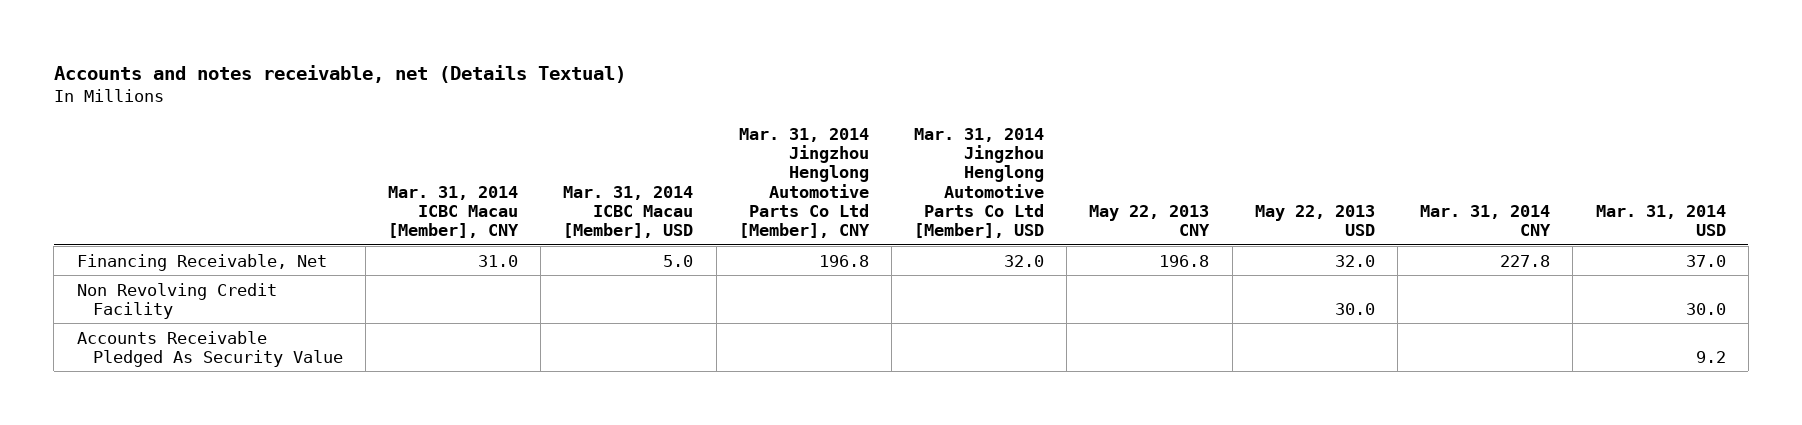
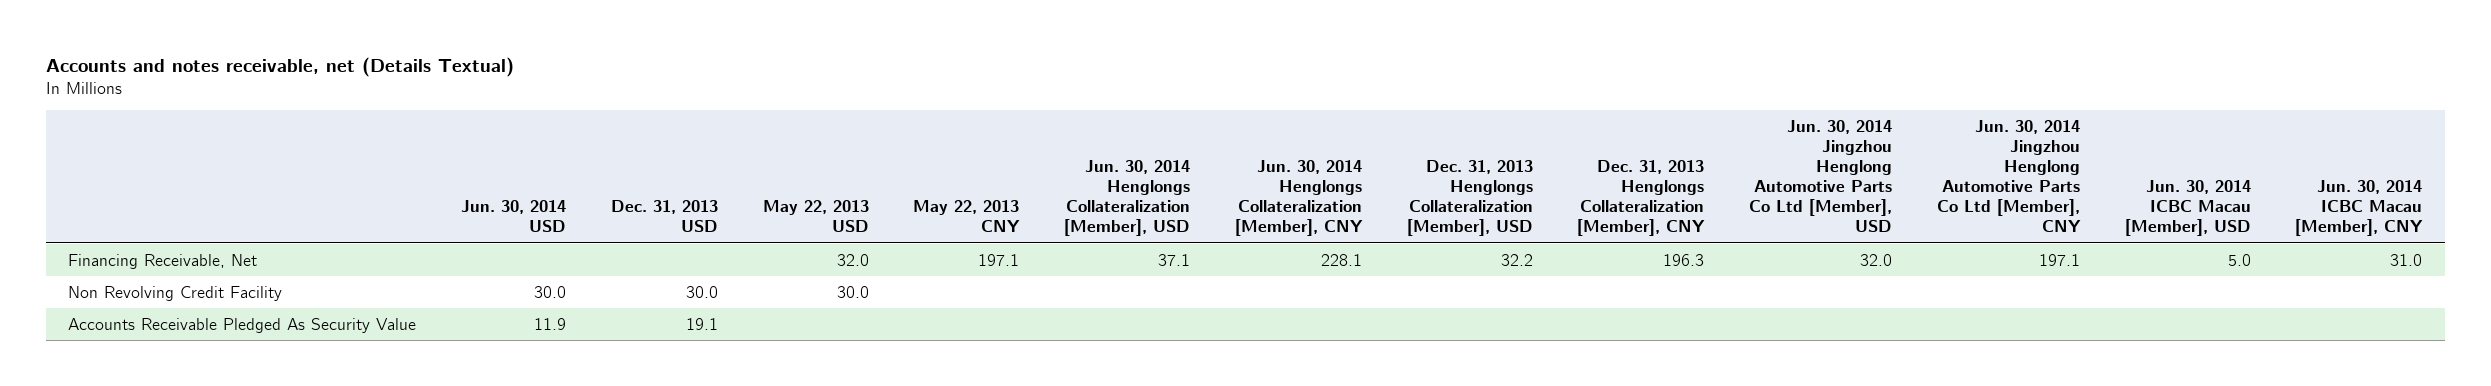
- | Mar. 31, 2014 ICBC Macau [Member], CNY | Mar. 31, 2014 ICBC Macau [Member], USD | Mar. 31, 2014 Jingzhou Henglong Automotive Parts Co Ltd [Member], CNY | Mar. 31, 2014 Jingzhou Henglong Automotive Parts Co Ltd [Member], USD | May 22, 2013 CNY | May 22, 2013 USD | Mar. 31, 2014 CNY | Mar. 31, 2014 USD
+ | Jun. 30, 2014 USD | Dec. 31, 2013 USD | May 22, 2013 USD | May 22, 2013 CNY | Jun. 30, 2014 Henglongs Collateralization [Member], USD | Jun. 30, 2014 Henglongs Collateralization [Member], CNY | Dec. 31, 2013 Henglongs Collateralization [Member], USD | Dec. 31, 2013 Henglongs Collateralization [Member], CNY | Jun. 30, 2014 Jingzhou Henglong Automotive Parts Co Ltd [Member], USD | Jun. 30, 2014 Jingzhou Henglong Automotive Parts Co Ltd [Member], CNY | Jun. 30, 2014 ICBC Macau [Member], USD | Jun. 30, 2014 ICBC Macau [Member], CNY
- Financing Receivable, Net | 31.0 | 5.0 | 196.8 | 32.0 | 196.8 | 32.0 | 227.8 | 37.0
+ Financing Receivable, Net | | | 32.0 | 197.1 | 37.1 | 228.1 | 32.2 | 196.3 | 32.0 | 197.1 | 5.0 | 31.0

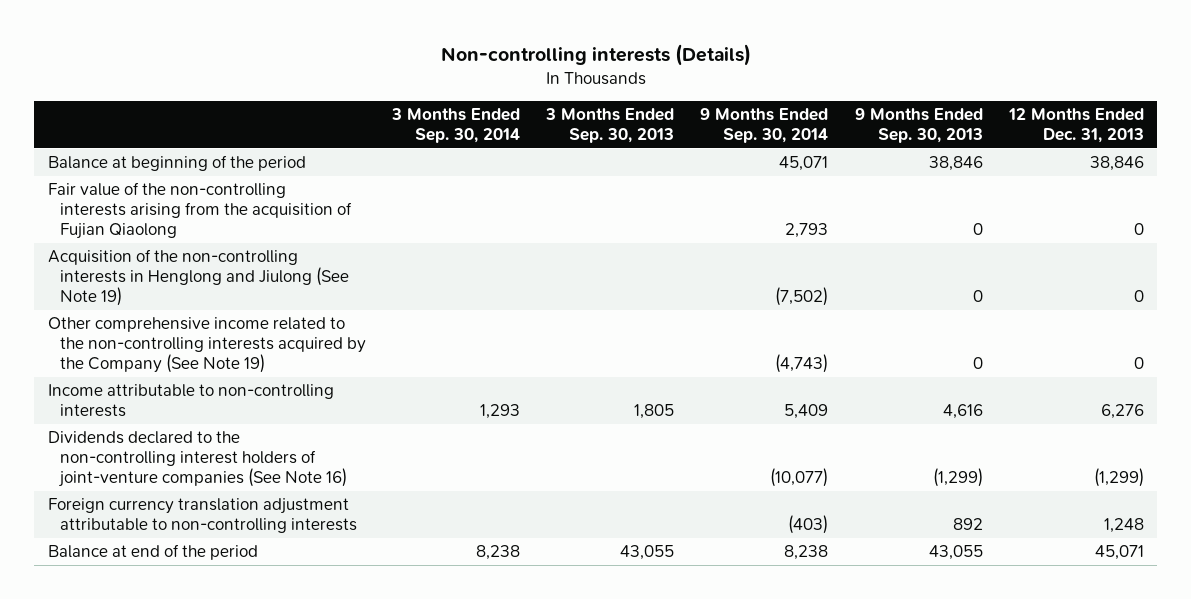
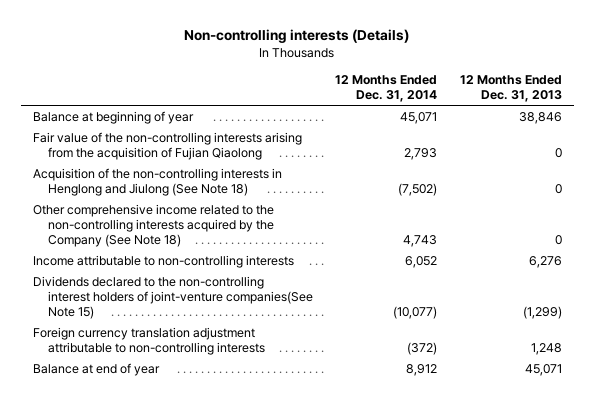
- | 3 Months Ended Sep. 30, 2014 | 3 Months Ended Sep. 30, 2013 | 9 Months Ended Sep. 30, 2014 | 9 Months Ended Sep. 30, 2013 | 12 Months Ended Dec. 31, 2013
+ | 12 Months Ended Dec. 31, 2014 | 12 Months Ended Dec. 31, 2013
- Balance at beginning of the period | | | 45,071 | 38,846 | 38,846
+ Balance at beginning of year | 45,071 | 38,846
- Acquisition of the non-controlling interests in Henglong and Jiulong (See Note 19) | | | (7,502) | 0 | 0
- Other comprehensive income related to the non-controlling interests acquired by the Company (See Note 19) | | | (4,743) | 0 | 0
+ Acquisition of the non-controlling interests in Henglong and Jiulong (See Note 18) | (7,502) | 0
+ Other comprehensive income related to the non-controlling interests acquired by the Company (See Note 18) | 4,743 | 0
- Dividends declared to the non-controlling interest holders of joint-venture companies (See Note 16) | | | (10,077) | (1,299) | (1,299)
+ Dividends declared to the non-controlling interest holders of joint-venture companies(See Note 15) | (10,077) | (1,299)
- Balance at end of the period | 8,238 | 43,055 | 8,238 | 43,055 | 45,071
+ Balance at end of year | 8,912 | 45,071

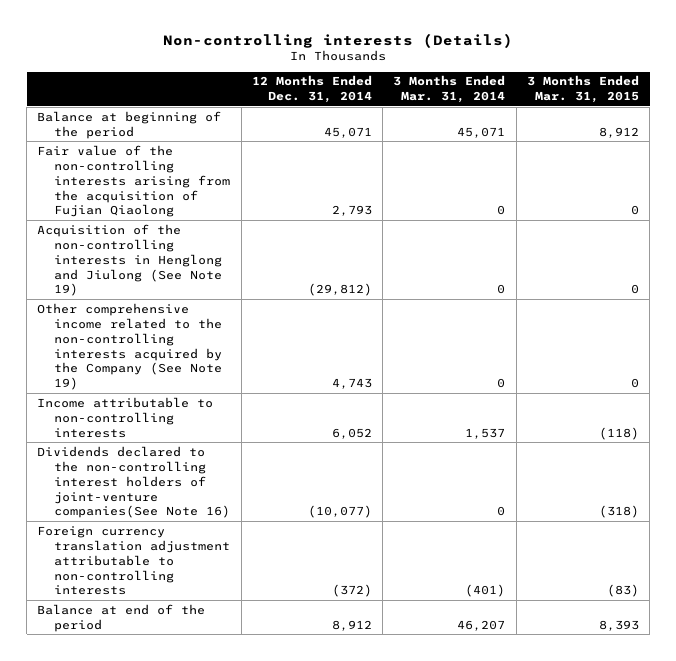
- | 12 Months Ended Dec. 31, 2014 | 12 Months Ended Dec. 31, 2013
+ | 12 Months Ended Dec. 31, 2014 | 3 Months Ended Mar. 31, 2014 | 3 Months Ended Mar. 31, 2015
- Balance at beginning of year | 45,071 | 38,846
+ Balance at beginning of the period | 45,071 | 45,071 | 8,912
- Acquisition of the non-controlling interests in Henglong and Jiulong (See Note 18) | (7,502) | 0
- Other comprehensive income related to the non-controlling interests acquired by the Company (See Note 18) | 4,743 | 0
+ Acquisition of the non-controlling interests in Henglong and Jiulong (See Note 19) | (29,812) | 0 | 0
+ Other comprehensive income related to the non-controlling interests acquired by the Company (See Note 19) | 4,743 | 0 | 0
- Dividends declared to the non-controlling interest holders of joint-venture companies(See Note 15) | (10,077) | (1,299)
+ Dividends declared to the non-controlling interest holders of joint-venture companies(See Note 16) | (10,077) | 0 | (318)
- Balance at end of year | 8,912 | 45,071
+ Balance at end of the period | 8,912 | 46,207 | 8,393

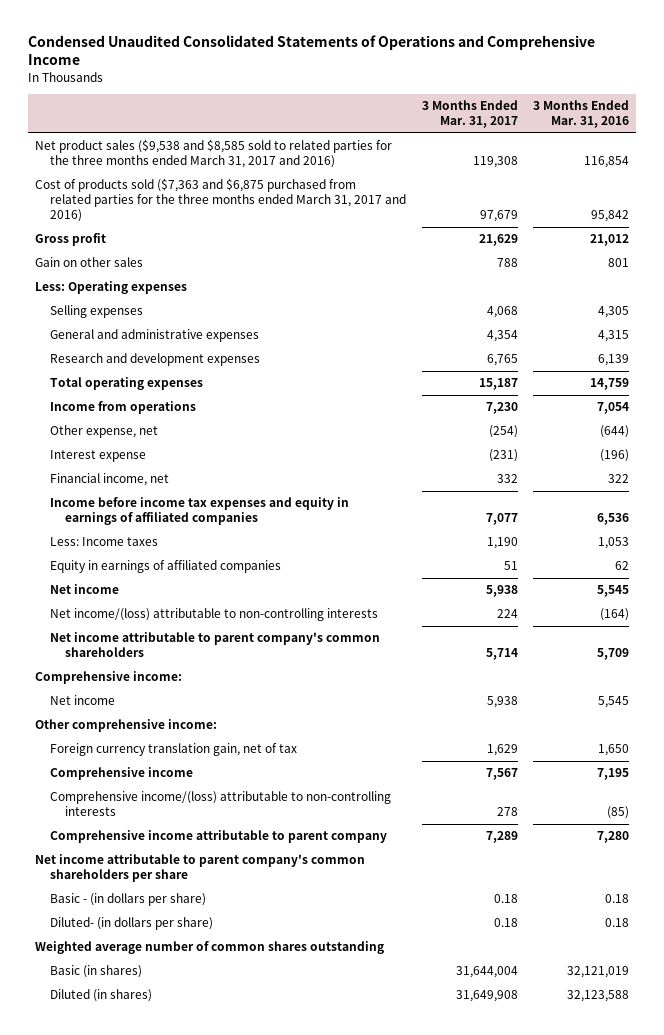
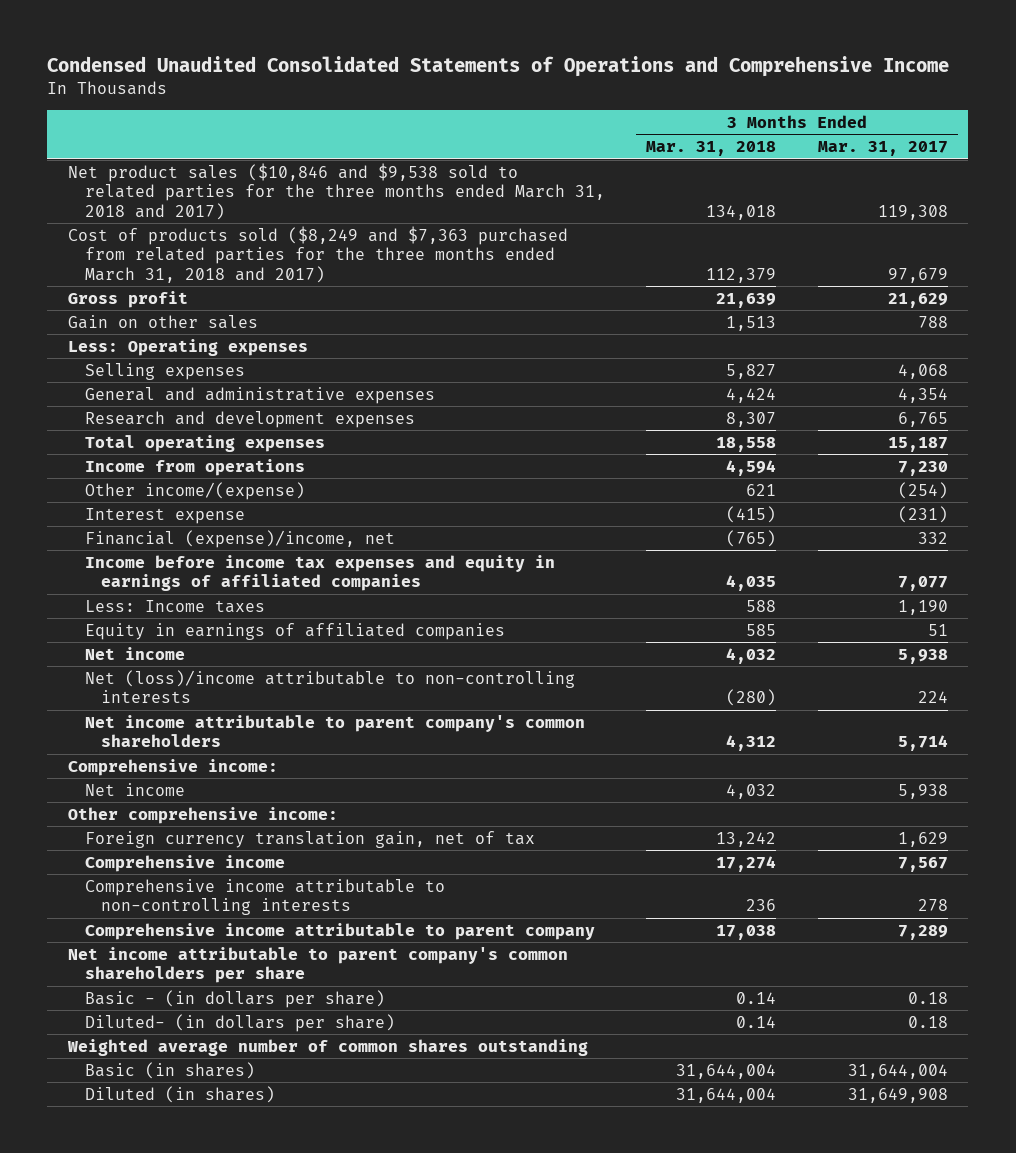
- | 3 Months Ended Mar. 31, 2017 | 3 Months Ended Mar. 31, 2016
+ | 3 Months Ended Mar. 31, 2018 | 3 Months Ended Mar. 31, 2017
- Net product sales ($9,538 and $8,585 sold to related parties for the three months ended March 31, 2017 and 2016) | 119,308 | 116,854
- Cost of products sold ($7,363 and $6,875 purchased from related parties for the three months ended March 31, 2017 and 2016) | 97,679 | 95,842
+ Net product sales ($10,846 and $9,538 sold to related parties for the three months ended March 31, 2018 and 2017) | 134,018 | 119,308
+ Cost of products sold ($8,249 and $7,363 purchased from related parties for the three months ended March 31, 2018 and 2017) | 112,379 | 97,679
- Other expense, net | (254) | (644)
+ Other income/(expense) | 621 | (254)
- Financial income, net | 332 | 322
+ Financial (expense)/income, net | (765) | 332
- Net income/(loss) attributable to non-controlling interests | 224 | (164)
+ Net (loss)/income attributable to non-controlling interests | (280) | 224
- Comprehensive income/(loss) attributable to non-controlling interests | 278 | (85)
+ Comprehensive income attributable to non-controlling interests | 236 | 278

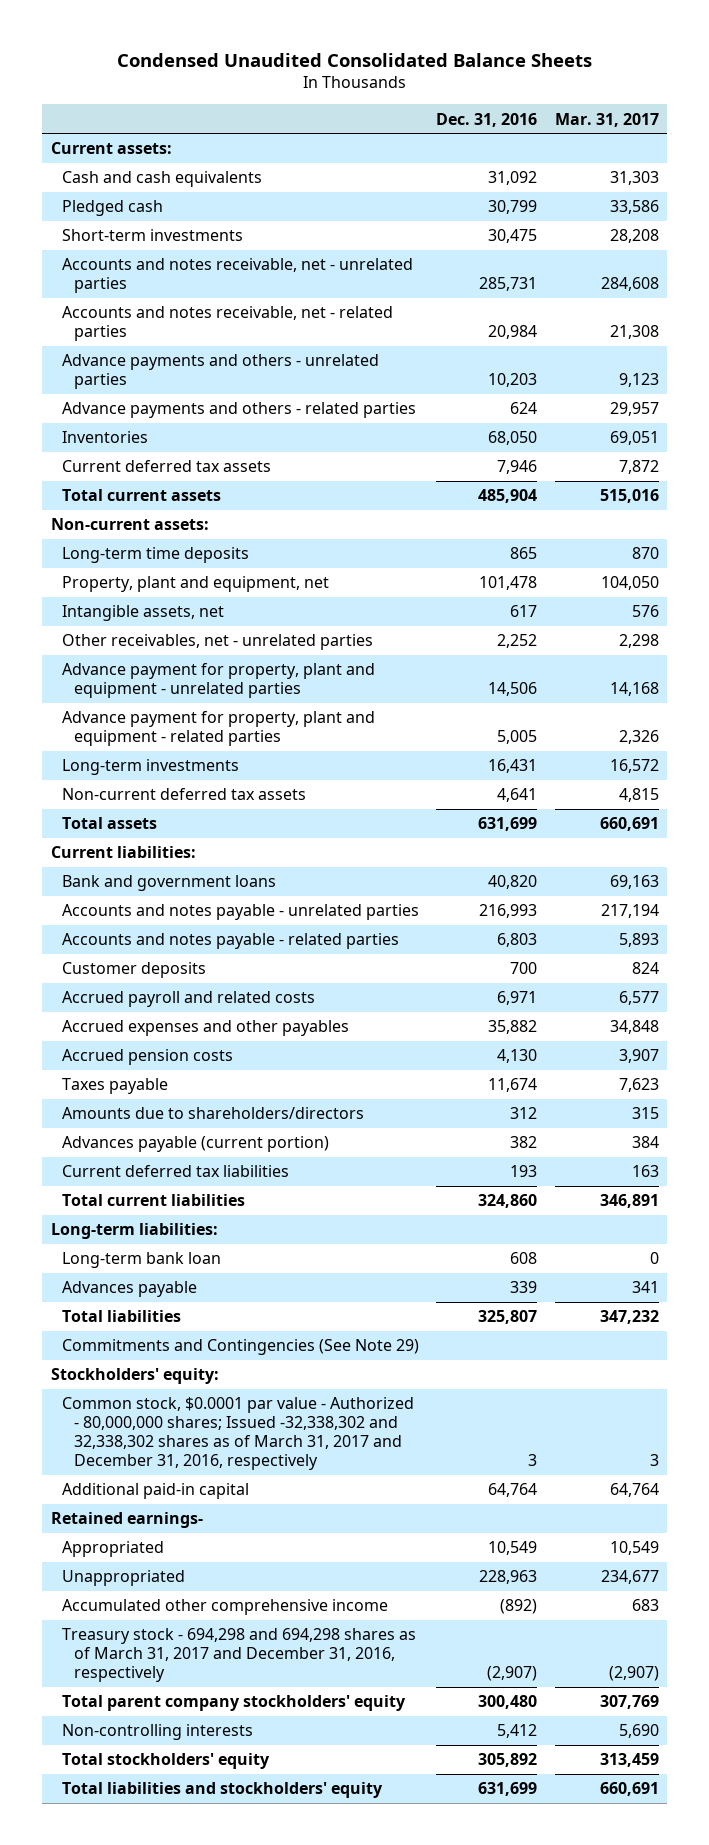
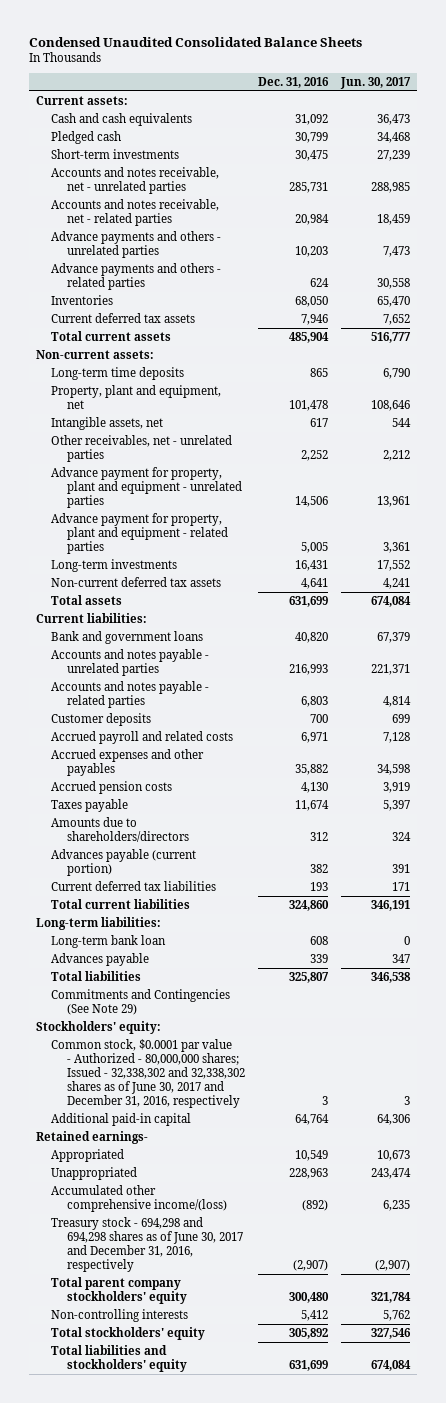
- | Dec. 31, 2016 | Mar. 31, 2017
+ | Dec. 31, 2016 | Jun. 30, 2017
- Common stock, $0.0001 par value - Authorized - 80,000,000 shares; Issued -32,338,302 and 32,338,302 shares as of March 31, 2017 and December 31, 2016, respectively | 3 | 3
+ Common stock, $0.0001 par value - Authorized - 80,000,000 shares; Issued - 32,338,302 and 32,338,302 shares as of June 30, 2017 and December 31, 2016, respectively | 3 | 3
- Accumulated other comprehensive income | (892) | 683
- Treasury stock - 694,298 and 694,298 shares as of March 31, 2017 and December 31, 2016, respectively | (2,907) | (2,907)
+ Accumulated other comprehensive income/(loss) | (892) | 6,235
+ Treasury stock - 694,298 and 694,298 shares as of June 30, 2017 and December 31, 2016, respectively | (2,907) | (2,907)

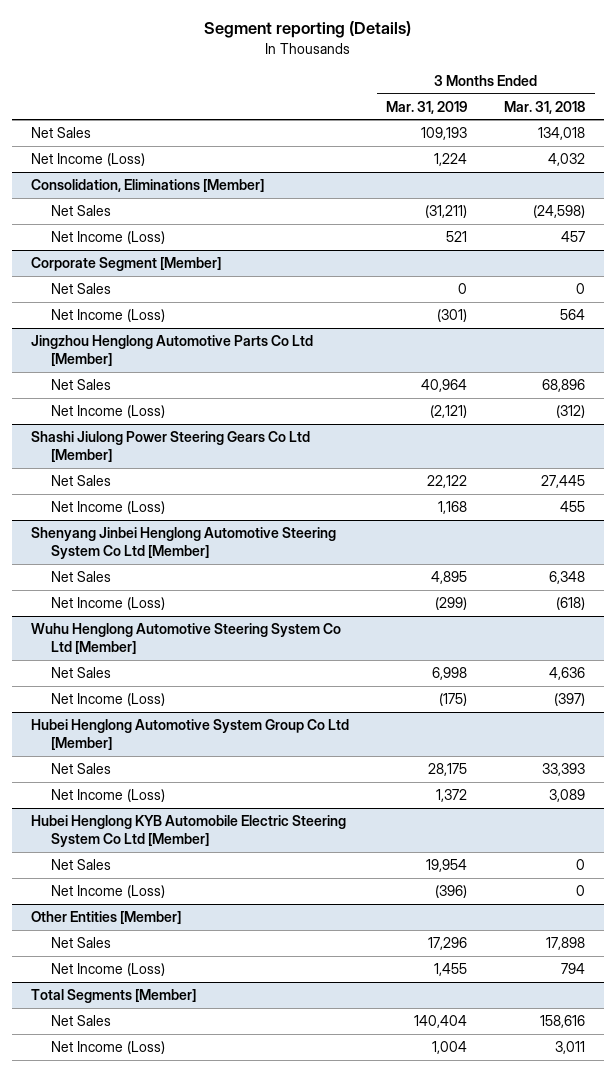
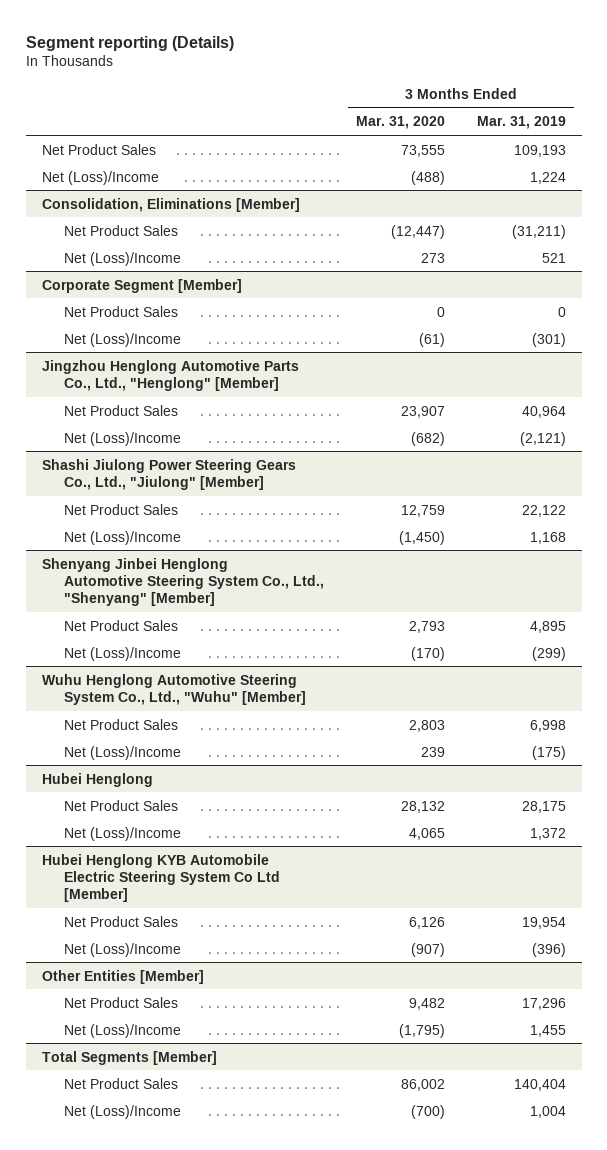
- | 3 Months Ended Mar. 31, 2019 | 3 Months Ended Mar. 31, 2018
+ | 3 Months Ended Mar. 31, 2020 | 3 Months Ended Mar. 31, 2019
- Net Sales | 109,193 | 134,018
- Net Income (Loss) | 1,224 | 4,032
+ Net Product Sales | 73,555 | 109,193
+ Net (Loss)/Income | (488) | 1,224
@ Consolidation, Eliminations [Member]
- Net Sales | (31,211) | (24,598)
- Net Income (Loss) | 521 | 457
+ Net Product Sales | (12,447) | (31,211)
+ Net (Loss)/Income | 273 | 521
@ Corporate Segment [Member]
- Net Sales | 0 | 0
- Net Income (Loss) | (301) | 564
- Jingzhou Henglong Automotive Parts Co Ltd [Member]
- Net Sales | 40,964 | 68,896
- Net Income (Loss) | (2,121) | (312)
- Shashi Jiulong Power Steering Gears Co Ltd [Member]
- Net Sales | 22,122 | 27,445
- Net Income (Loss) | 1,168 | 455
- Shenyang Jinbei Henglong Automotive Steering System Co Ltd [Member]
- Net Sales | 4,895 | 6,348
- Net Income (Loss) | (299) | (618)
- Wuhu Henglong Automotive Steering System Co Ltd [Member]
- Net Sales | 6,998 | 4,636
- Net Income (Loss) | (175) | (397)
- Hubei Henglong Automotive System Group Co Ltd [Member]
- Net Sales | 28,175 | 33,393
- Net Income (Loss) | 1,372 | 3,089
@ Corporate Segment [Member]
+ Net Product Sales | 0 | 0
+ Net (Loss)/Income | (61) | (301)
+ Jingzhou Henglong Automotive Parts Co., Ltd., "Henglong" [Member]
+ Net Product Sales | 23,907 | 40,964
+ Net (Loss)/Income | (682) | (2,121)
+ Shashi Jiulong Power Steering Gears Co., Ltd., "Jiulong" [Member]
+ Net Product Sales | 12,759 | 22,122
+ Net (Loss)/Income | (1,450) | 1,168
+ Shenyang Jinbei Henglong Automotive Steering System Co., Ltd., "Shenyang" [Member]
+ Net Product Sales | 2,793 | 4,895
+ Net (Loss)/Income | (170) | (299)
+ Wuhu Henglong Automotive Steering System Co., Ltd., "Wuhu" [Member]
+ Net Product Sales | 2,803 | 6,998
+ Net (Loss)/Income | 239 | (175)
+ Hubei Henglong
+ Net Product Sales | 28,132 | 28,175
+ Net (Loss)/Income | 4,065 | 1,372
@ Hubei Henglong KYB Automobile Electric Steering System Co Ltd [Member]
- Net Sales | 19,954 | 0
- Net Income (Loss) | (396) | 0
+ Net Product Sales | 6,126 | 19,954
+ Net (Loss)/Income | (907) | (396)
@ Other Entities [Member]
- Net Sales | 17,296 | 17,898
- Net Income (Loss) | 1,455 | 794
+ Net Product Sales | 9,482 | 17,296
+ Net (Loss)/Income | (1,795) | 1,455
@ Total Segments [Member]
- Net Sales | 140,404 | 158,616
- Net Income (Loss) | 1,004 | 3,011
+ Net Product Sales | 86,002 | 140,404
+ Net (Loss)/Income | (700) | 1,004

